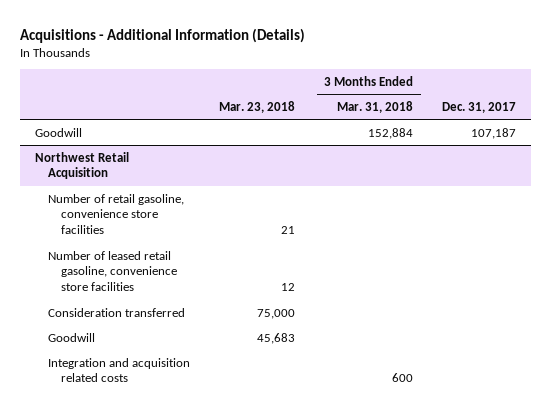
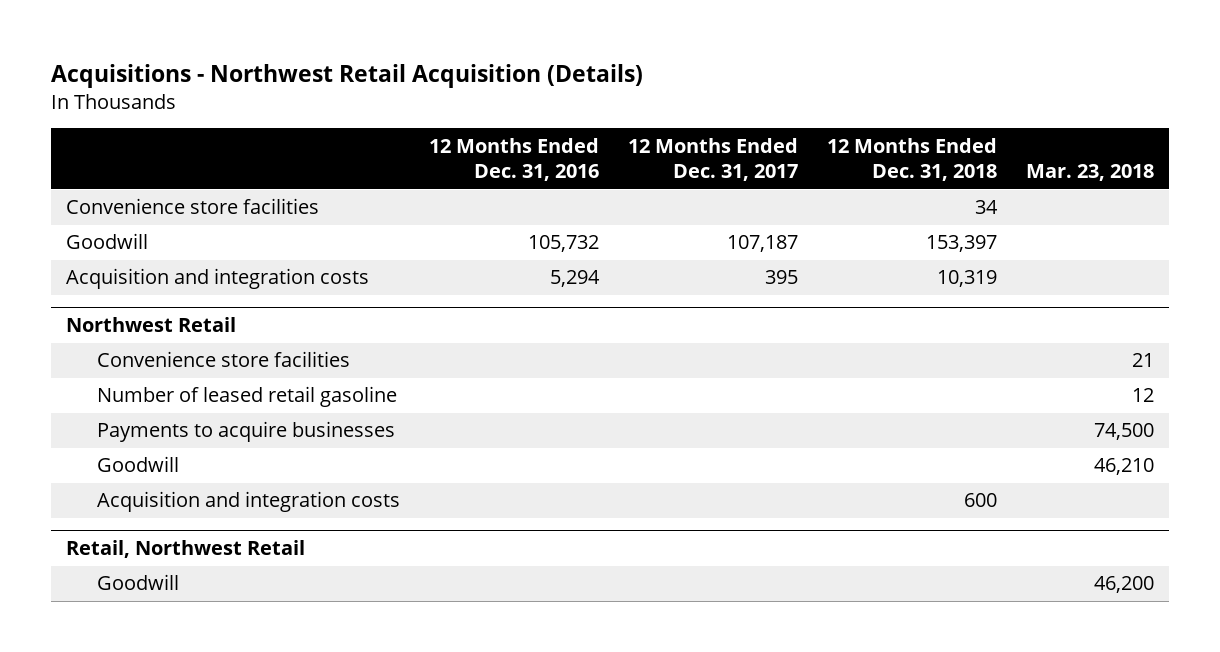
- Acquisitions - Additional Information (Details)
+ Acquisitions - Northwest Retail Acquisition (Details)
- | Mar. 23, 2018 | 3 Months Ended Mar. 31, 2018 | Dec. 31, 2017
+ | 12 Months Ended Dec. 31, 2016 | 12 Months Ended Dec. 31, 2017 | 12 Months Ended Dec. 31, 2018 | Mar. 23, 2018
+ Convenience store facilities | | | 34 |
- Northwest Retail Acquisition
- Number of retail gasoline, convenience store facilities | 21 | |
- Number of leased retail gasoline, convenience store facilities | 12 | |
- Consideration transferred | 75,000 | |
- Goodwill | 45,683 | |
- Integration and acquisition related costs | | 600 |
+ Acquisition and integration costs | 5,294 | 395 | 10,319 |
+ Northwest Retail
+ Convenience store facilities | | | | 21
+ Number of leased retail gasoline | | | | 12
+ Payments to acquire businesses | | | | 74,500
+ Goodwill | | | | 46,210
+ Acquisition and integration costs | | | 600 |
+ Retail, Northwest Retail
+ Goodwill | | | | 46,200

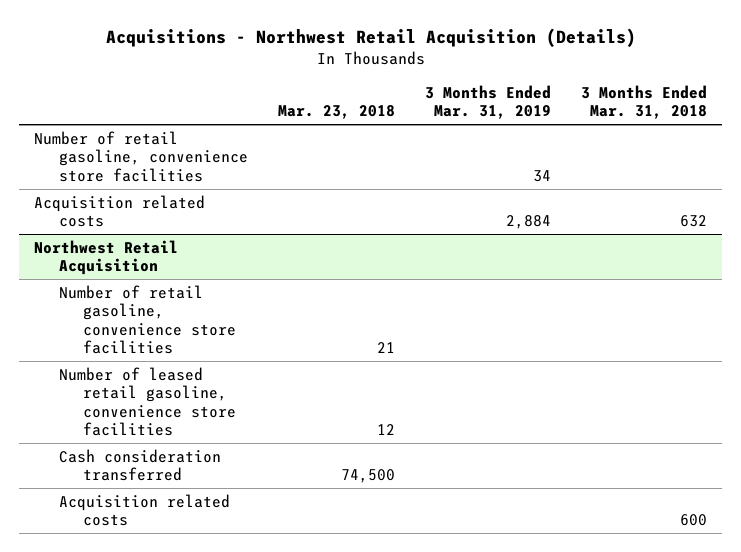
- | 12 Months Ended Dec. 31, 2016 | 12 Months Ended Dec. 31, 2017 | 12 Months Ended Dec. 31, 2018 | Mar. 23, 2018
+ | Mar. 23, 2018 | 3 Months Ended Mar. 31, 2019 | 3 Months Ended Mar. 31, 2018
- Convenience store facilities | | | 34 |
- Goodwill | 105,732 | 107,187 | 153,397 |
- Acquisition and integration costs | 5,294 | 395 | 10,319 |
- Northwest Retail
- Convenience store facilities | | | | 21
- Number of leased retail gasoline | | | | 12
- Payments to acquire businesses | | | | 74,500
- Goodwill | | | | 46,210
- Acquisition and integration costs | | | 600 |
- Retail, Northwest Retail
- Goodwill | | | | 46,200
+ Number of retail gasoline, convenience store facilities | | 34 |
+ Acquisition related costs | | 2,884 | 632
+ Northwest Retail Acquisition
+ Number of retail gasoline, convenience store facilities | 21 | |
+ Number of leased retail gasoline, convenience store facilities | 12 | |
+ Cash consideration transferred | 74,500 | |
+ Acquisition related costs | | | 600

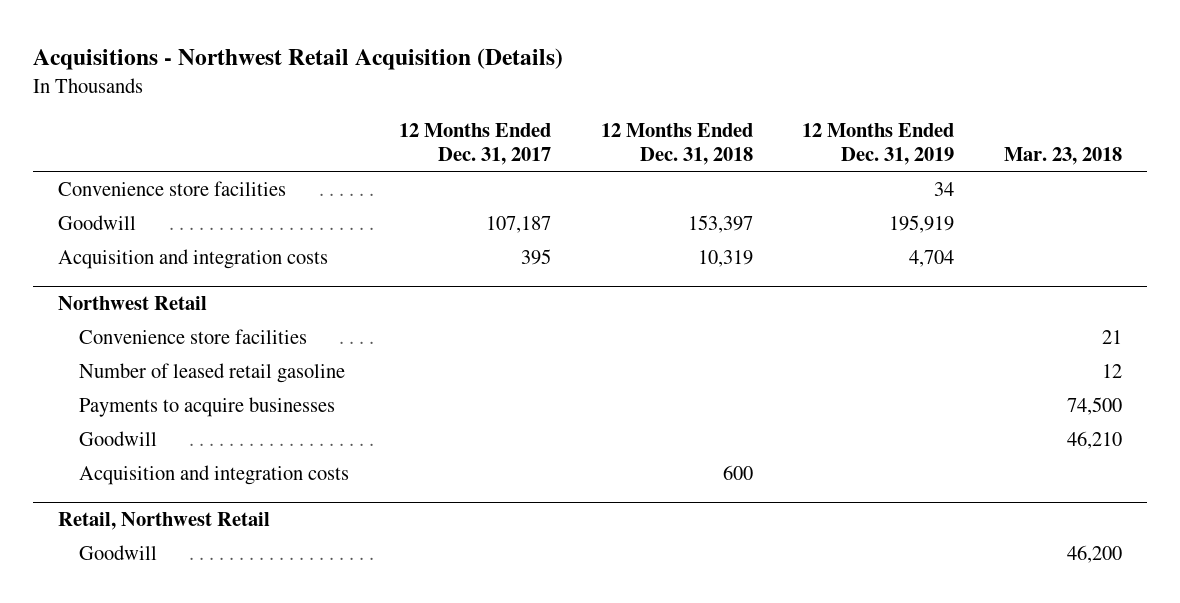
- | Mar. 23, 2018 | 3 Months Ended Mar. 31, 2019 | 3 Months Ended Mar. 31, 2018
+ | 12 Months Ended Dec. 31, 2017 | 12 Months Ended Dec. 31, 2018 | 12 Months Ended Dec. 31, 2019 | Mar. 23, 2018
- Number of retail gasoline, convenience store facilities | | 34 |
- Acquisition related costs | | 2,884 | 632
- Northwest Retail Acquisition
- Number of retail gasoline, convenience store facilities | 21 | |
- Number of leased retail gasoline, convenience store facilities | 12 | |
- Cash consideration transferred | 74,500 | |
- Acquisition related costs | | | 600
+ Convenience store facilities | | | 34 |
+ Goodwill | 107,187 | 153,397 | 195,919 |
+ Acquisition and integration costs | 395 | 10,319 | 4,704 |
+ Northwest Retail
+ Convenience store facilities | | | | 21
+ Number of leased retail gasoline | | | | 12
+ Payments to acquire businesses | | | | 74,500
+ Goodwill | | | | 46,210
+ Acquisition and integration costs | | 600 | |
+ Retail, Northwest Retail
+ Goodwill | | | | 46,200

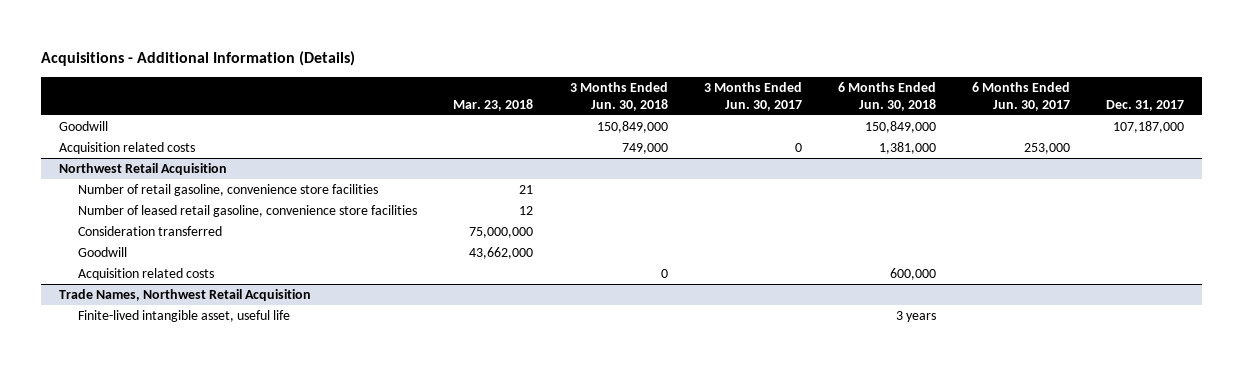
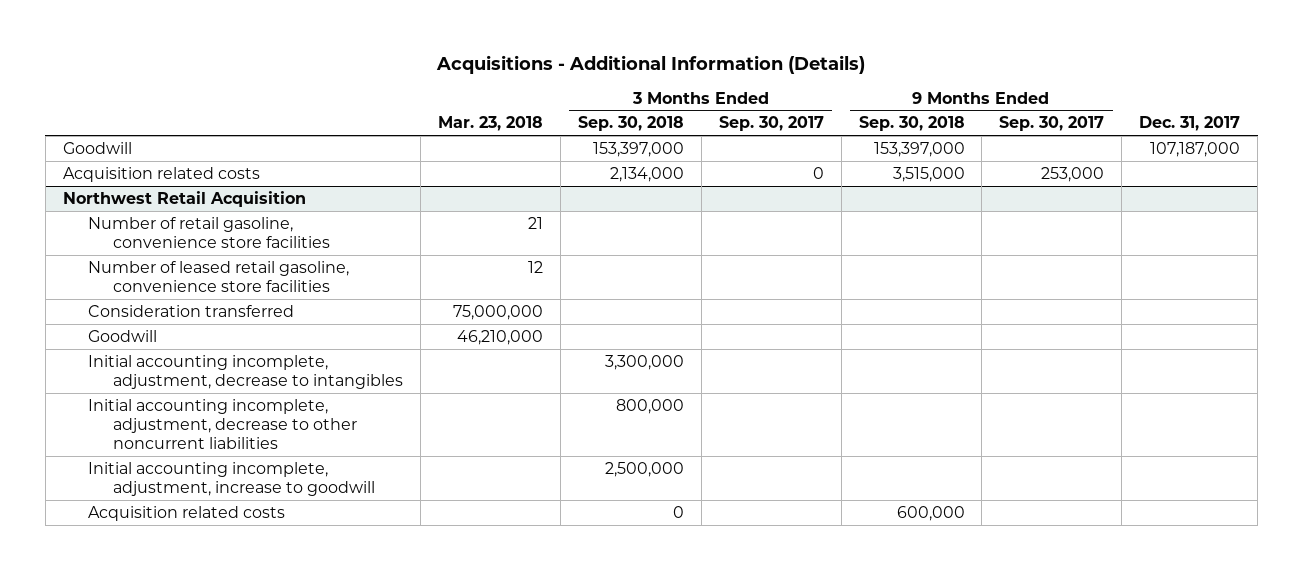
- | Mar. 23, 2018 | 3 Months Ended Jun. 30, 2018 | 3 Months Ended Jun. 30, 2017 | 6 Months Ended Jun. 30, 2018 | 6 Months Ended Jun. 30, 2017 | Dec. 31, 2017
+ | Mar. 23, 2018 | 3 Months Ended Sep. 30, 2018 | 3 Months Ended Sep. 30, 2017 | 9 Months Ended Sep. 30, 2018 | 9 Months Ended Sep. 30, 2017 | Dec. 31, 2017
@ Northwest Retail Acquisition
- Goodwill | 43,662,000 | | | | |
+ Goodwill | 46,210,000 | | | | |
+ Initial accounting incomplete, adjustment, decrease to intangibles | | 3,300,000 | | | |
+ Initial accounting incomplete, adjustment, decrease to other noncurrent liabilities | | 800,000 | | | |
+ Initial accounting incomplete, adjustment, increase to goodwill | | 2,500,000 | | | |
- Trade Names, Northwest Retail Acquisition
- Finite-lived intangible asset, useful life | | | | 3 years | |

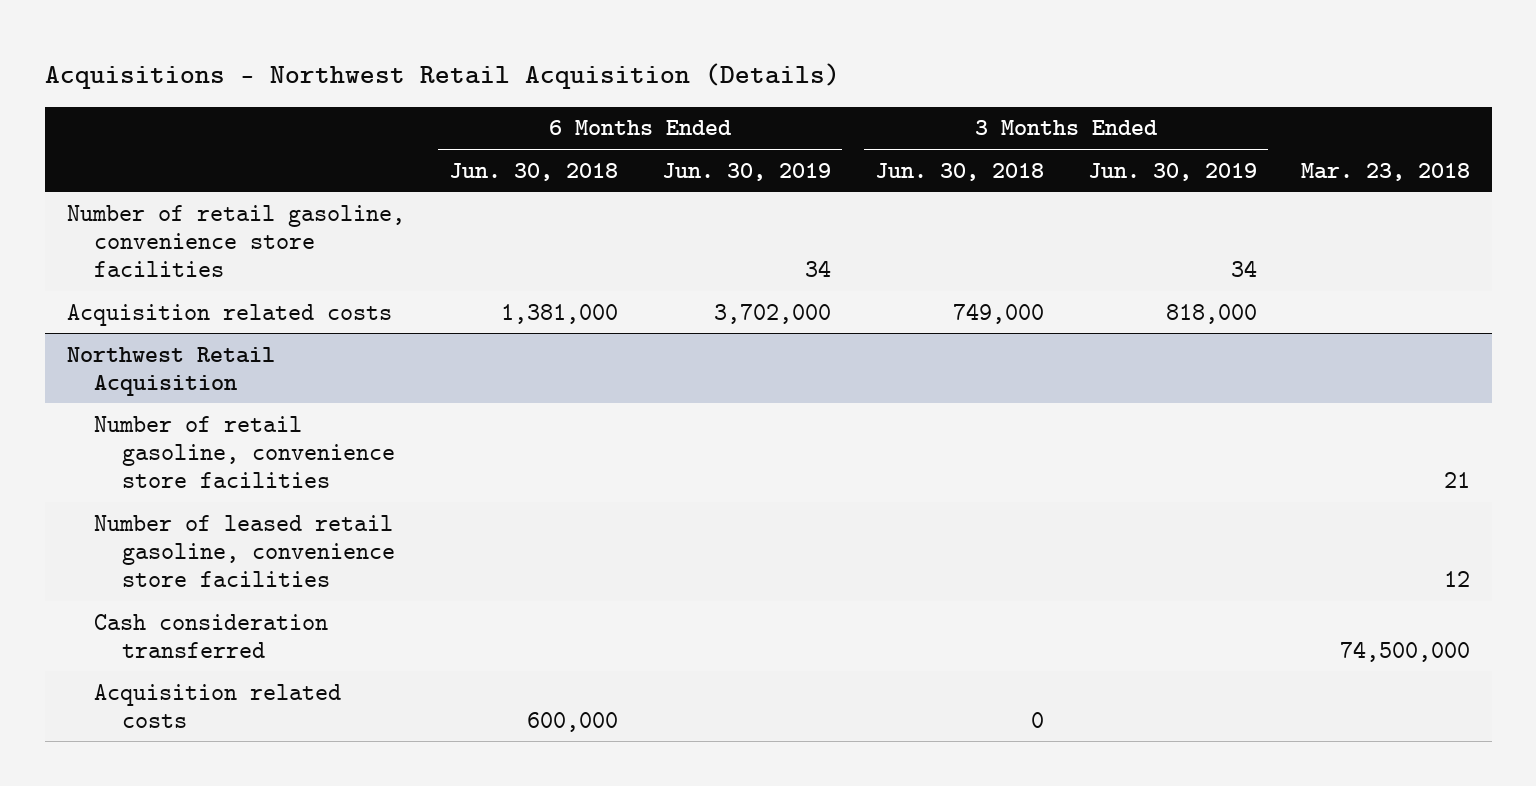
- Acquisitions - Additional Information (Details)
+ Acquisitions - Northwest Retail Acquisition (Details)
- | Mar. 23, 2018 | 3 Months Ended Sep. 30, 2018 | 3 Months Ended Sep. 30, 2017 | 9 Months Ended Sep. 30, 2018 | 9 Months Ended Sep. 30, 2017 | Dec. 31, 2017
+ | 6 Months Ended Jun. 30, 2018 | 6 Months Ended Jun. 30, 2019 | 3 Months Ended Jun. 30, 2018 | 3 Months Ended Jun. 30, 2019 | Mar. 23, 2018
- Goodwill | | 153,397,000 | | 153,397,000 | | 107,187,000
+ Number of retail gasoline, convenience store facilities | | 34 | | 34 |
@ Northwest Retail Acquisition
- Consideration transferred | 75,000,000 | | | | |
- Goodwill | 46,210,000 | | | | |
- Initial accounting incomplete, adjustment, decrease to intangibles | | 3,300,000 | | | |
- Initial accounting incomplete, adjustment, decrease to other noncurrent liabilities | | 800,000 | | | |
- Initial accounting incomplete, adjustment, increase to goodwill | | 2,500,000 | | | |
+ Cash consideration transferred | | | | | 74,500,000

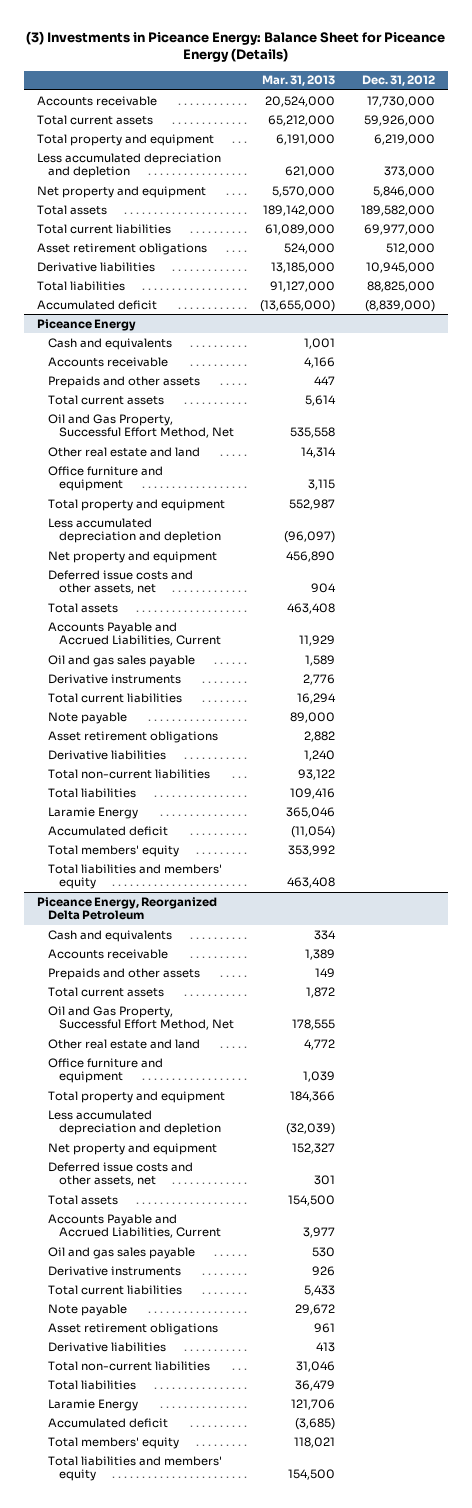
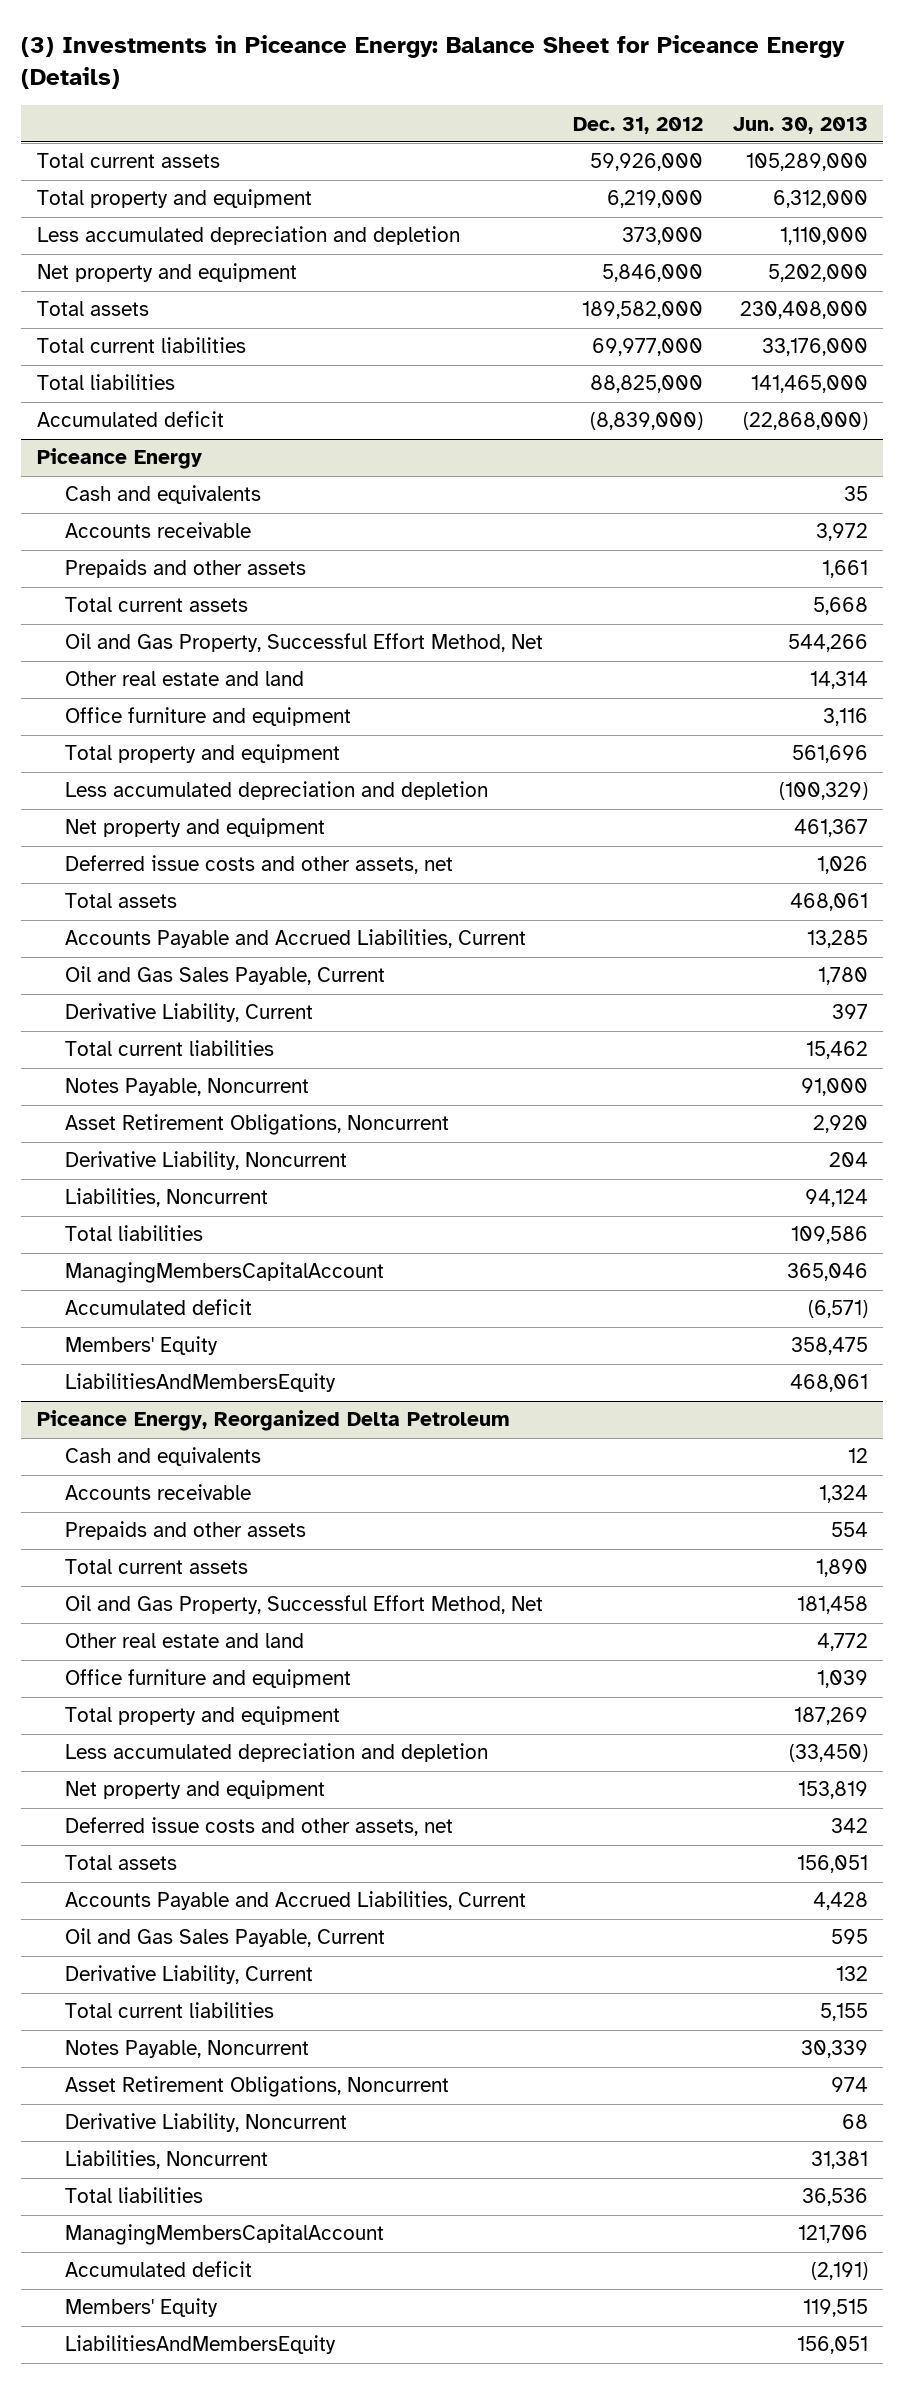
- | Mar. 31, 2013 | Dec. 31, 2012
+ | Dec. 31, 2012 | Jun. 30, 2013
- Accounts receivable | 20,524,000 | 17,730,000
- Asset retirement obligations | 524,000 | 512,000
- Derivative liabilities | 13,185,000 | 10,945,000
@ Piceance Energy
- Oil and gas sales payable | 1,589 |
- Derivative instruments | 2,776 |
+ Oil and Gas Sales Payable, Current | | 1,780
+ Derivative Liability, Current | | 397
- Note payable | 89,000 |
- Asset retirement obligations | 2,882 |
- Derivative liabilities | 1,240 |
- Total non-current liabilities | 93,122 |
+ Notes Payable, Noncurrent | | 91,000
+ Asset Retirement Obligations, Noncurrent | | 2,920
+ Derivative Liability, Noncurrent | | 204
+ Liabilities, Noncurrent | | 94,124
- Laramie Energy | 365,046 |
+ ManagingMembersCapitalAccount | | 365,046
- Total members' equity | 353,992 |
- Total liabilities and members' equity | 463,408 |
+ Members' Equity | | 358,475
+ LiabilitiesAndMembersEquity | | 468,061
@ Piceance Energy, Reorganized Delta Petroleum
- Oil and gas sales payable | 530 |
- Derivative instruments | 926 |
+ Oil and Gas Sales Payable, Current | | 595
+ Derivative Liability, Current | | 132
- Note payable | 29,672 |
- Asset retirement obligations | 961 |
- Derivative liabilities | 413 |
- Total non-current liabilities | 31,046 |
+ Notes Payable, Noncurrent | | 30,339
+ Asset Retirement Obligations, Noncurrent | | 974
+ Derivative Liability, Noncurrent | | 68
+ Liabilities, Noncurrent | | 31,381
- Laramie Energy | 121,706 |
+ ManagingMembersCapitalAccount | | 121,706
- Total members' equity | 118,021 |
- Total liabilities and members' equity | 154,500 |
+ Members' Equity | | 119,515
+ LiabilitiesAndMembersEquity | | 156,051

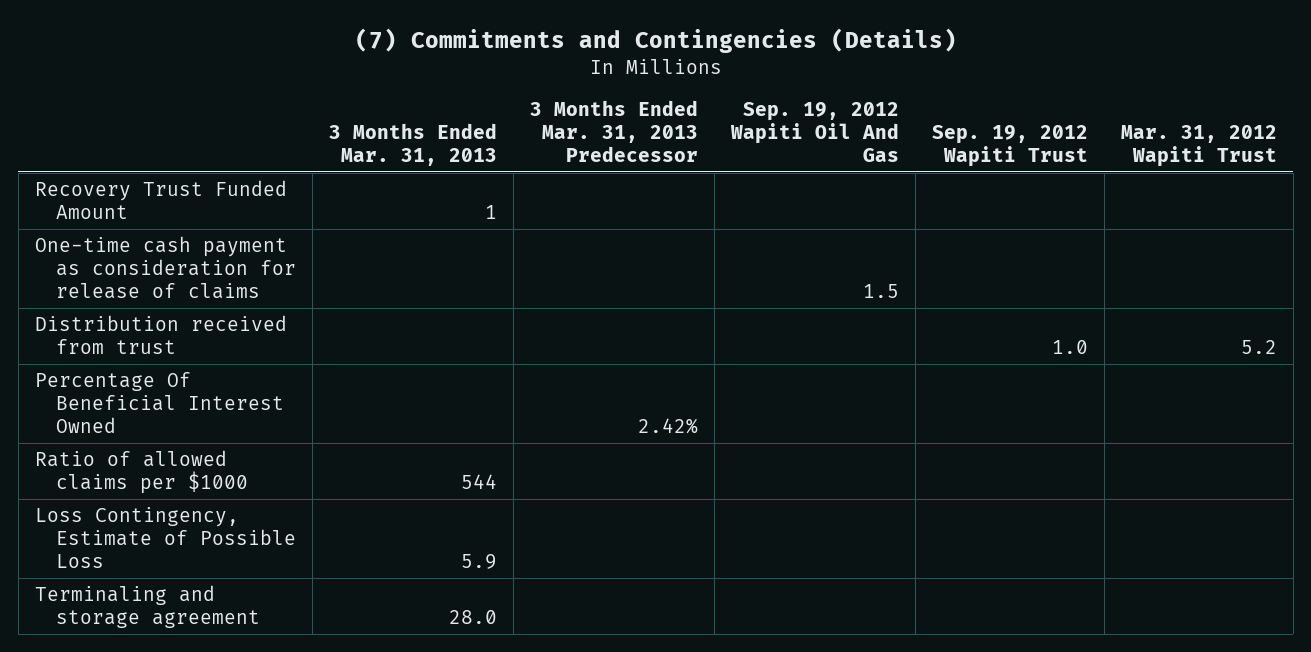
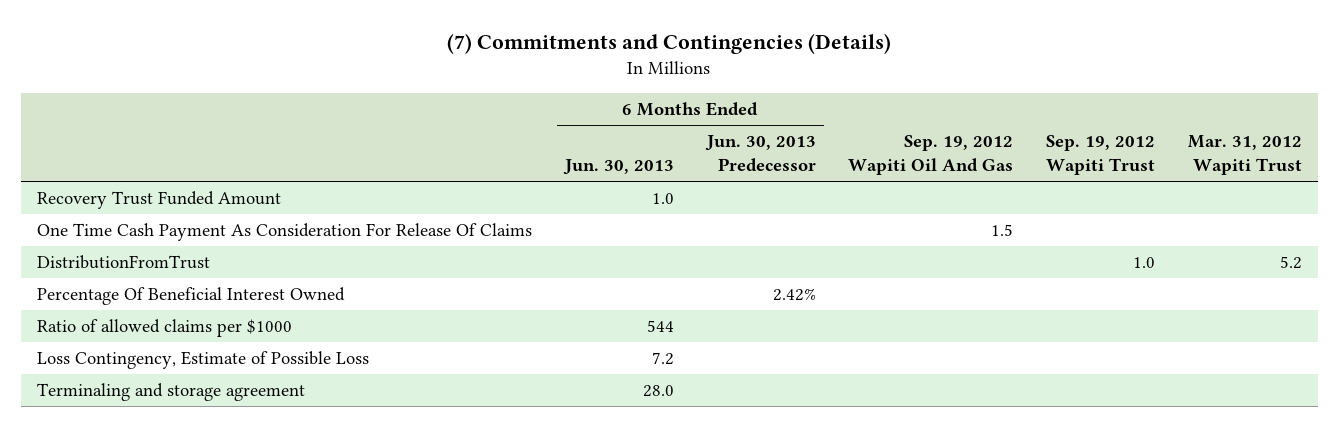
- | 3 Months Ended Mar. 31, 2013 | 3 Months Ended Mar. 31, 2013 Predecessor | Sep. 19, 2012 Wapiti Oil And Gas | Sep. 19, 2012 Wapiti Trust | Mar. 31, 2012 Wapiti Trust
+ | 6 Months Ended Jun. 30, 2013 | 6 Months Ended Jun. 30, 2013 Predecessor | Sep. 19, 2012 Wapiti Oil And Gas | Sep. 19, 2012 Wapiti Trust | Mar. 31, 2012 Wapiti Trust
- One-time cash payment as consideration for release of claims | | | 1.5 | |
- Distribution received from trust | | | | 1.0 | 5.2
+ One Time Cash Payment As Consideration For Release Of Claims | | | 1.5 | |
+ DistributionFromTrust | | | | 1.0 | 5.2

